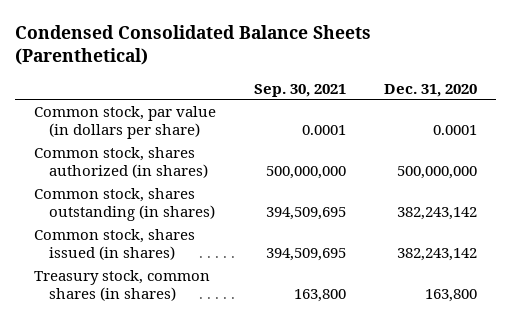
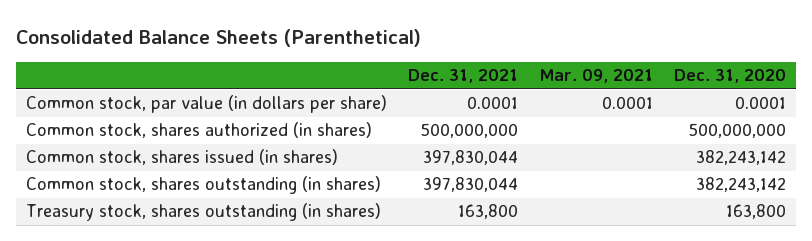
- Condensed Consolidated Balance Sheets (Parenthetical)
+ Consolidated Balance Sheets (Parenthetical)
- | Sep. 30, 2021 | Dec. 31, 2020
+ | Dec. 31, 2021 | Mar. 09, 2021 | Dec. 31, 2020
- Treasury stock, common shares (in shares) | 163,800 | 163,800
moved down: Common stock, shares outstanding (in shares) | 397,830,044 | | 382,243,142
+ Treasury stock, shares outstanding (in shares) | 163,800 | | 163,800

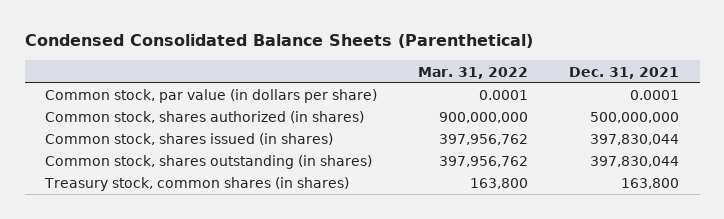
- Consolidated Balance Sheets (Parenthetical)
+ Condensed Consolidated Balance Sheets (Parenthetical)
- | Dec. 31, 2021 | Mar. 09, 2021 | Dec. 31, 2020
+ | Mar. 31, 2022 | Dec. 31, 2021
- Treasury stock, shares outstanding (in shares) | 163,800 | | 163,800
+ Treasury stock, common shares (in shares) | 163,800 | 163,800

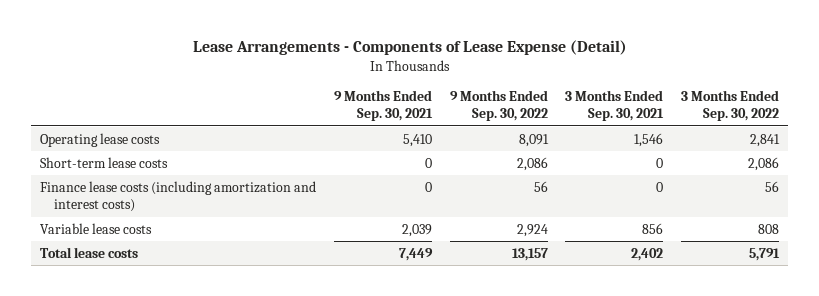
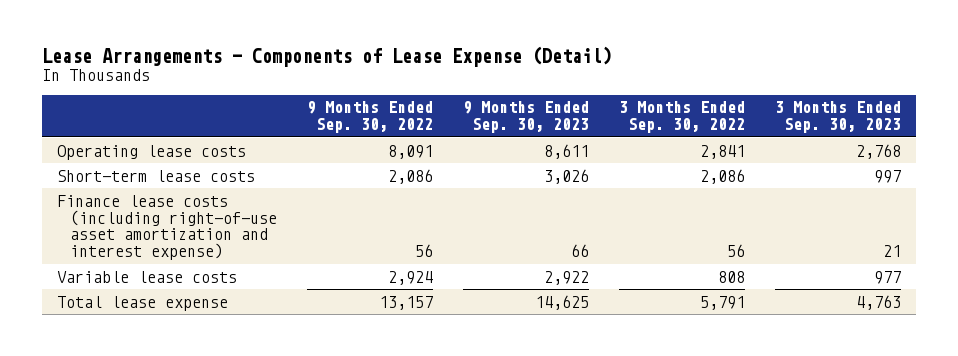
- | 9 Months Ended Sep. 30, 2021 | 9 Months Ended Sep. 30, 2022 | 3 Months Ended Sep. 30, 2021 | 3 Months Ended Sep. 30, 2022
+ | 9 Months Ended Sep. 30, 2022 | 9 Months Ended Sep. 30, 2023 | 3 Months Ended Sep. 30, 2022 | 3 Months Ended Sep. 30, 2023
- Finance lease costs (including amortization and interest costs) | 0 | 56 | 0 | 56
+ Finance lease costs (including right-of-use asset amortization and interest expense) | 56 | 66 | 56 | 21
- Total lease costs | 7,449 | 13,157 | 2,402 | 5,791
+ Total lease expense | 13,157 | 14,625 | 5,791 | 4,763

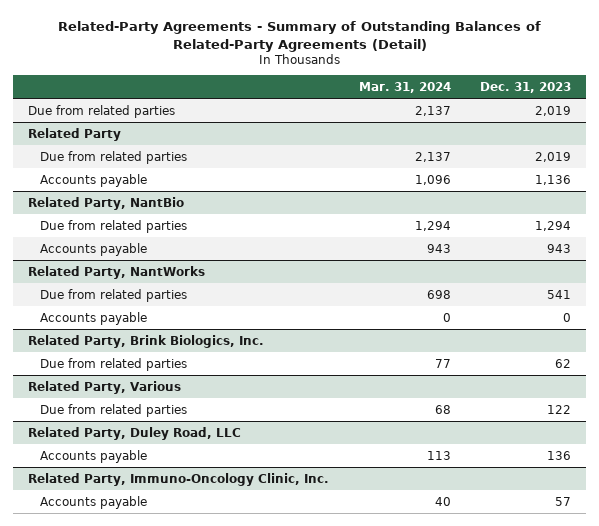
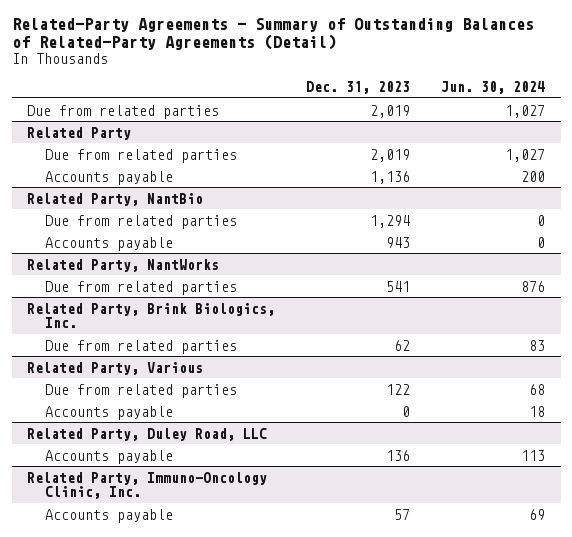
- | Mar. 31, 2024 | Dec. 31, 2023
+ | Dec. 31, 2023 | Jun. 30, 2024
@ Related Party, NantWorks
- Accounts payable | 0 | 0
@ Related Party, Various
+ Accounts payable | 0 | 18

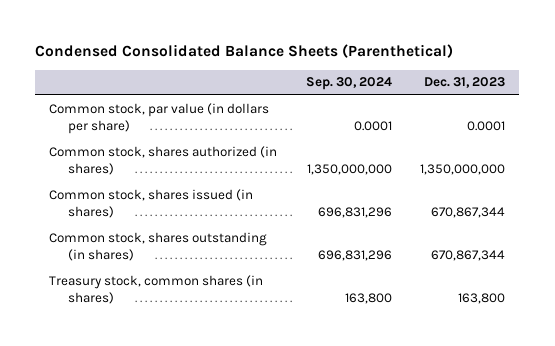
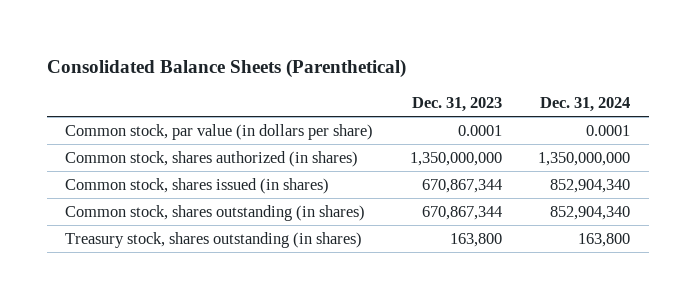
- Condensed Consolidated Balance Sheets (Parenthetical)
+ Consolidated Balance Sheets (Parenthetical)
- | Sep. 30, 2024 | Dec. 31, 2023
+ | Dec. 31, 2023 | Dec. 31, 2024
- Treasury stock, common shares (in shares) | 163,800 | 163,800
+ Treasury stock, shares outstanding (in shares) | 163,800 | 163,800

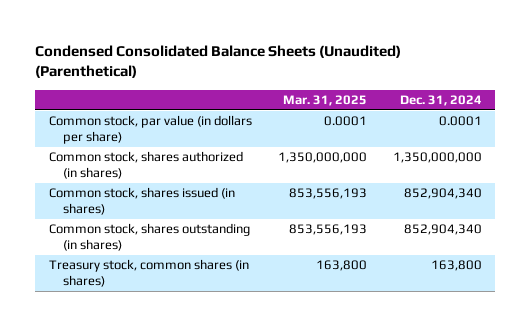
- Consolidated Balance Sheets (Parenthetical)
+ Condensed Consolidated Balance Sheets (Unaudited) (Parenthetical)
- | Dec. 31, 2023 | Dec. 31, 2024
+ | Mar. 31, 2025 | Dec. 31, 2024
- Treasury stock, shares outstanding (in shares) | 163,800 | 163,800
+ Treasury stock, common shares (in shares) | 163,800 | 163,800

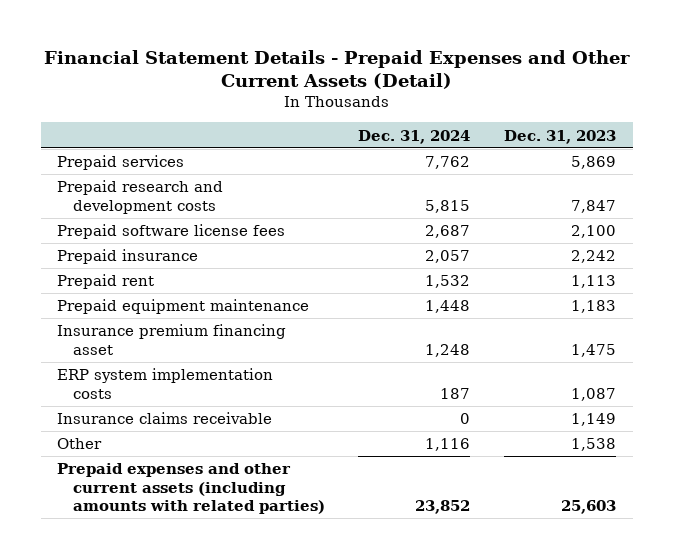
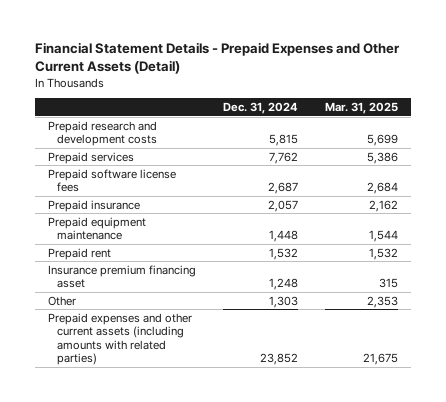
- | Dec. 31, 2024 | Dec. 31, 2023
+ | Dec. 31, 2024 | Mar. 31, 2025
moved down: Prepaid services | 7,762 | 5,386
moved down: Prepaid rent | 1,532 | 1,532
- ERP system implementation costs | 187 | 1,087
- Insurance claims receivable | 0 | 1,149
- Other | 1,116 | 1,538
+ Other | 1,303 | 2,353

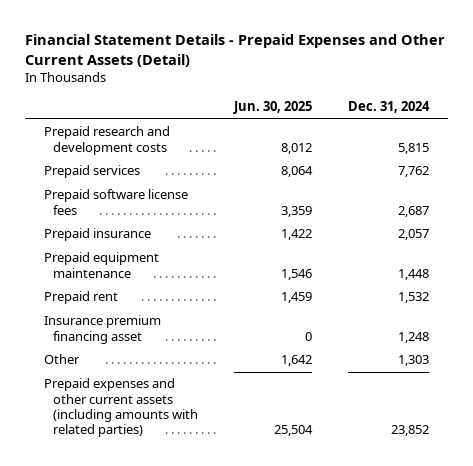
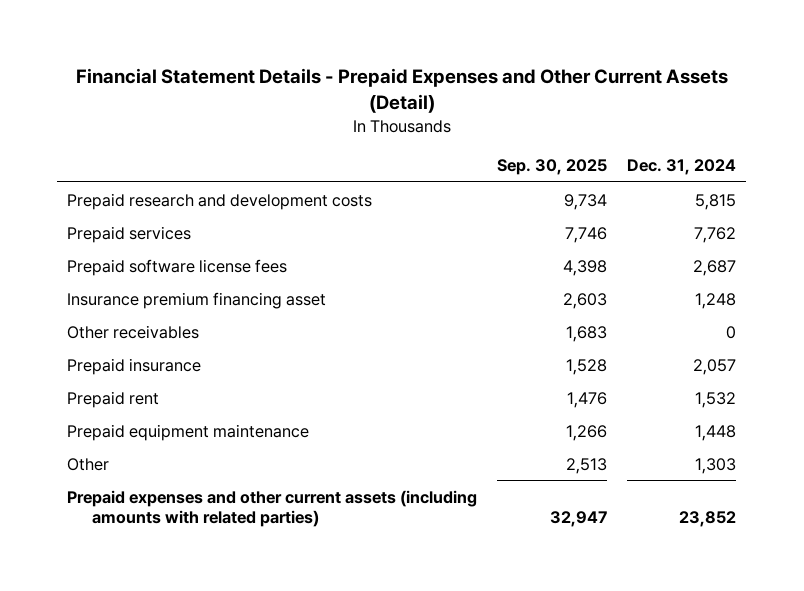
- | Jun. 30, 2025 | Dec. 31, 2024
+ | Sep. 30, 2025 | Dec. 31, 2024
moved up: Insurance premium financing asset | 2,603 | 1,248
+ Other receivables | 1,683 | 0
moved down: Prepaid equipment maintenance | 1,266 | 1,448

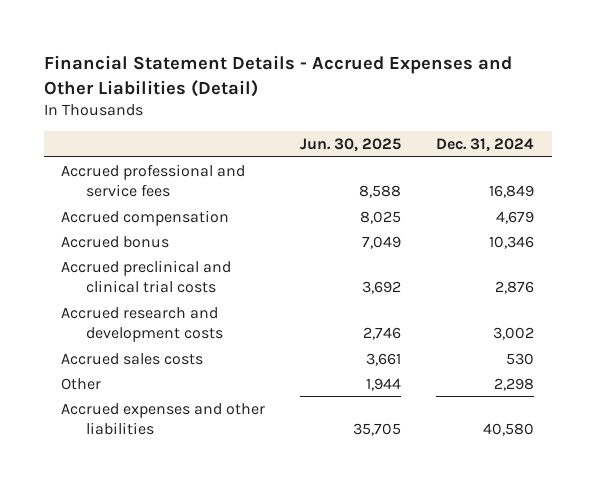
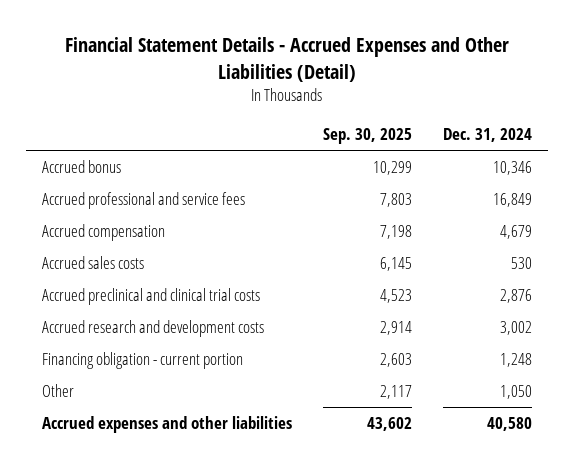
- | Jun. 30, 2025 | Dec. 31, 2024
+ | Sep. 30, 2025 | Dec. 31, 2024
moved up: Accrued bonus | 10,299 | 10,346
moved up: Accrued sales costs | 6,145 | 530
- Other | 1,944 | 2,298
+ Financing obligation - current portion | 2,603 | 1,248
+ Other | 2,117 | 1,050

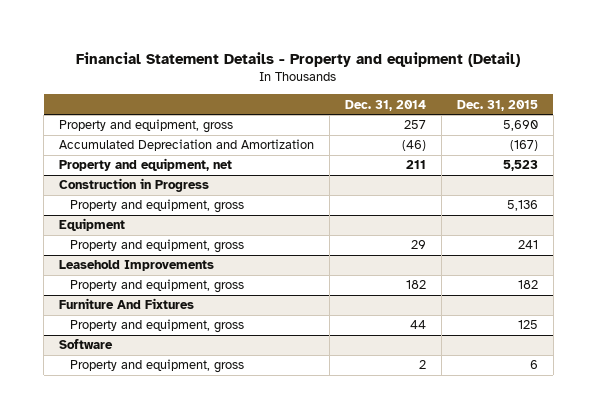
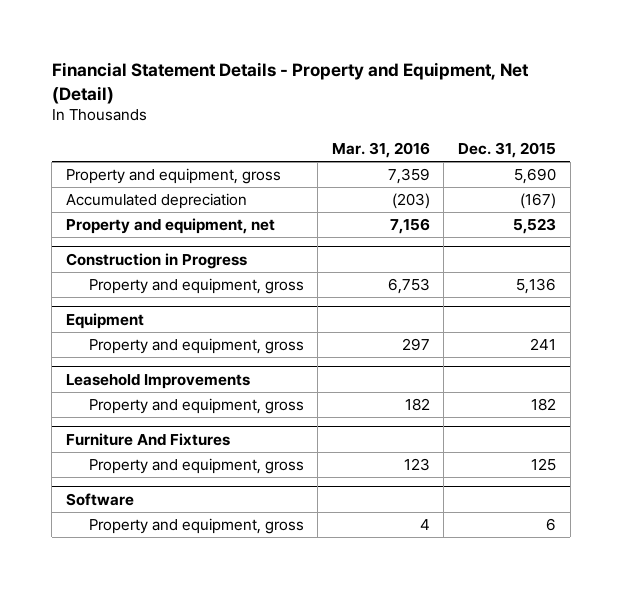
- Financial Statement Details - Property and equipment (Detail)
+ Financial Statement Details - Property and Equipment, Net (Detail)
- | Dec. 31, 2014 | Dec. 31, 2015
+ | Mar. 31, 2016 | Dec. 31, 2015
- Accumulated Depreciation and Amortization | (46) | (167)
+ Accumulated depreciation | (203) | (167)

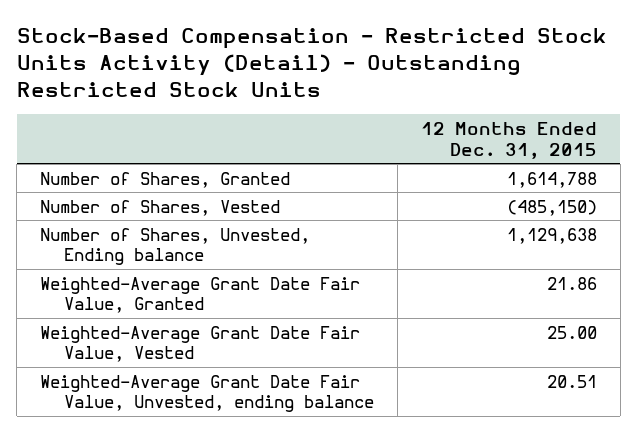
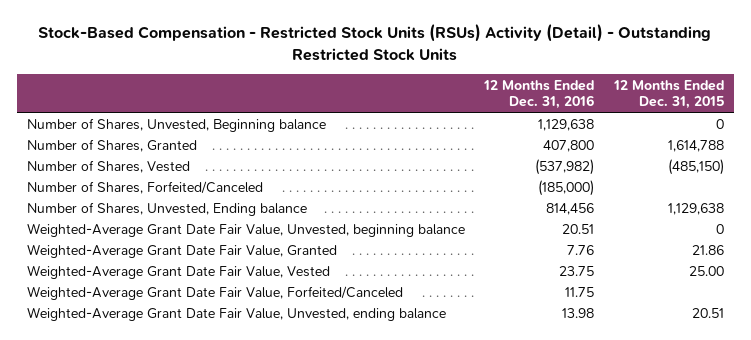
- Stock-Based Compensation - Restricted Stock Units Activity (Detail) - Outstanding Restricted Stock Units
+ Stock-Based Compensation - Restricted Stock Units (RSUs) Activity (Detail) - Outstanding Restricted Stock Units
- | 12 Months Ended Dec. 31, 2015
+ | 12 Months Ended Dec. 31, 2016 | 12 Months Ended Dec. 31, 2015
+ Number of Shares, Unvested, Beginning balance | 1,129,638 | 0
+ Number of Shares, Forfeited/Canceled | (185,000) |
+ Weighted-Average Grant Date Fair Value, Unvested, beginning balance | 20.51 | 0
+ Weighted-Average Grant Date Fair Value, Forfeited/Canceled | 11.75 |

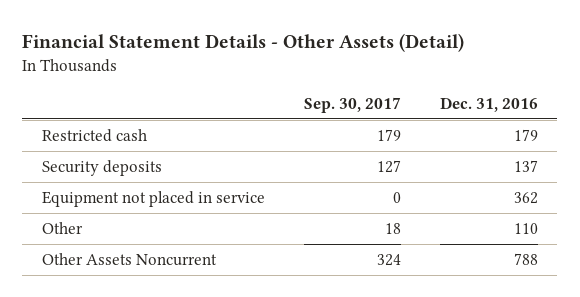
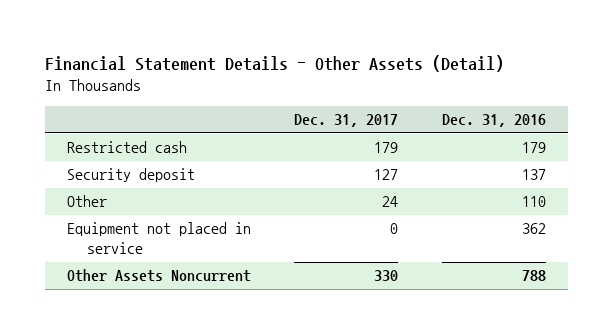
- | Sep. 30, 2017 | Dec. 31, 2016
+ | Dec. 31, 2017 | Dec. 31, 2016
- Security deposits | 127 | 137
+ Security deposit | 127 | 137
moved down: Equipment not placed in service | 0 | 362

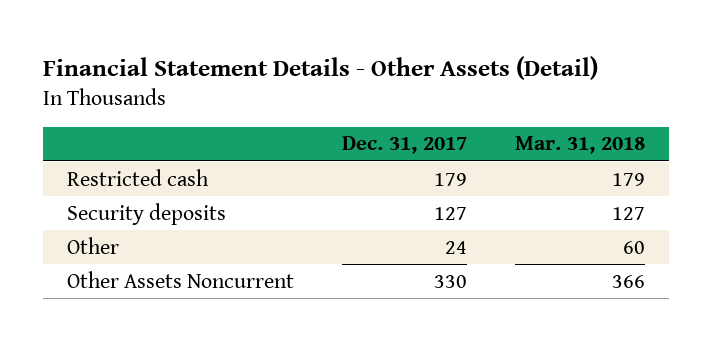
- | Dec. 31, 2017 | Dec. 31, 2016
+ | Dec. 31, 2017 | Mar. 31, 2018
- Security deposit | 127 | 137
+ Security deposits | 127 | 127
- Equipment not placed in service | 0 | 362

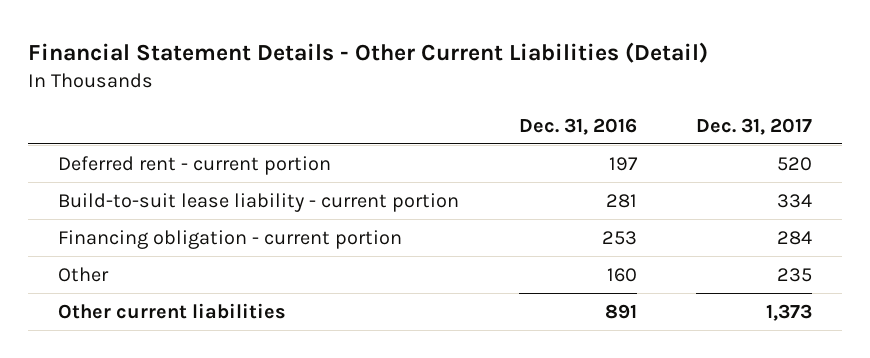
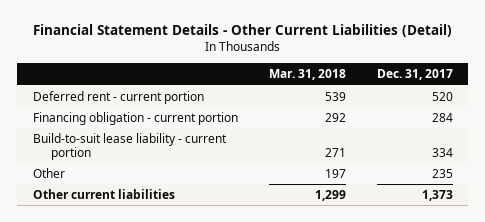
- | Dec. 31, 2016 | Dec. 31, 2017
+ | Mar. 31, 2018 | Dec. 31, 2017
moved down: Build-to-suit lease liability - current portion | 271 | 334

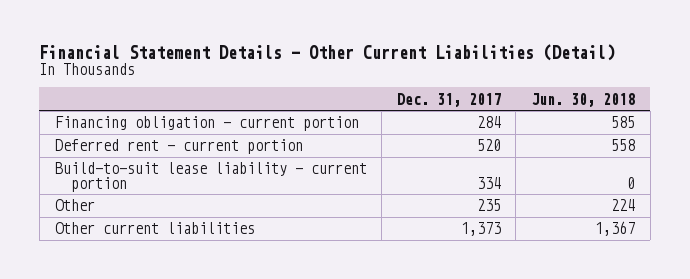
- | Mar. 31, 2018 | Dec. 31, 2017
+ | Dec. 31, 2017 | Jun. 30, 2018
moved down: Deferred rent - current portion | 520 | 558

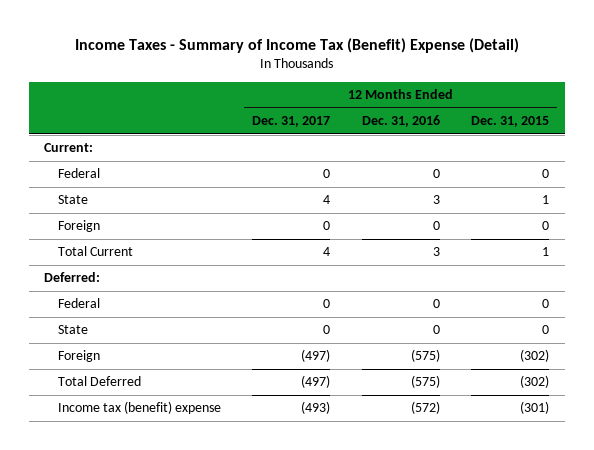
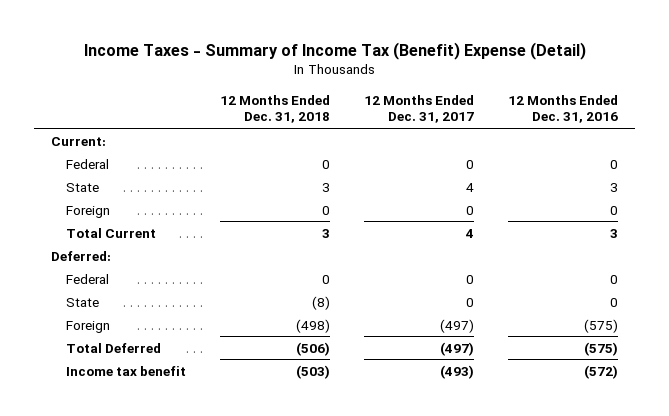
- | 12 Months Ended Dec. 31, 2017 | 12 Months Ended Dec. 31, 2016 | 12 Months Ended Dec. 31, 2015
+ | 12 Months Ended Dec. 31, 2018 | 12 Months Ended Dec. 31, 2017 | 12 Months Ended Dec. 31, 2016
- Income tax (benefit) expense | (493) | (572) | (301)
+ Income tax benefit | (503) | (493) | (572)

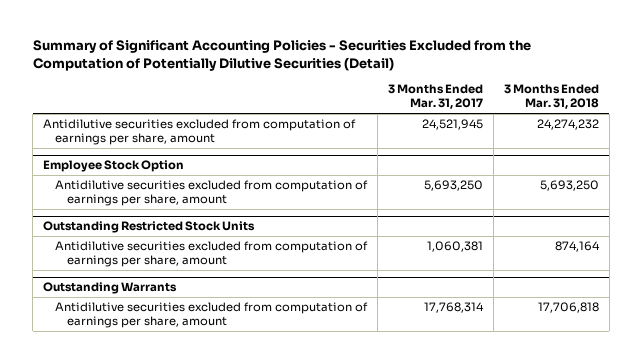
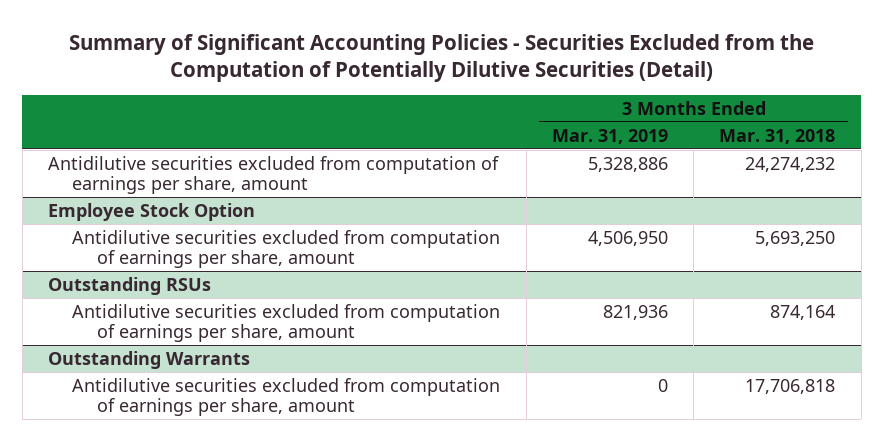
- | 3 Months Ended Mar. 31, 2017 | 3 Months Ended Mar. 31, 2018
+ | 3 Months Ended Mar. 31, 2019 | 3 Months Ended Mar. 31, 2018
- Outstanding Restricted Stock Units
+ Outstanding RSUs

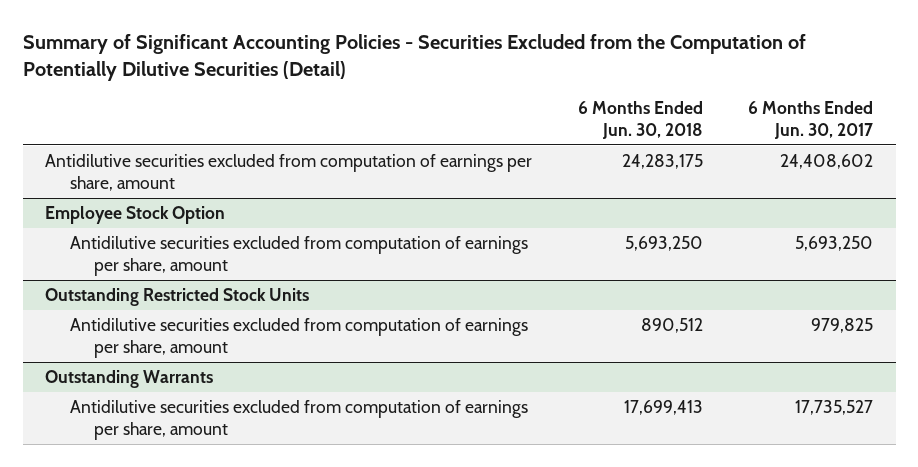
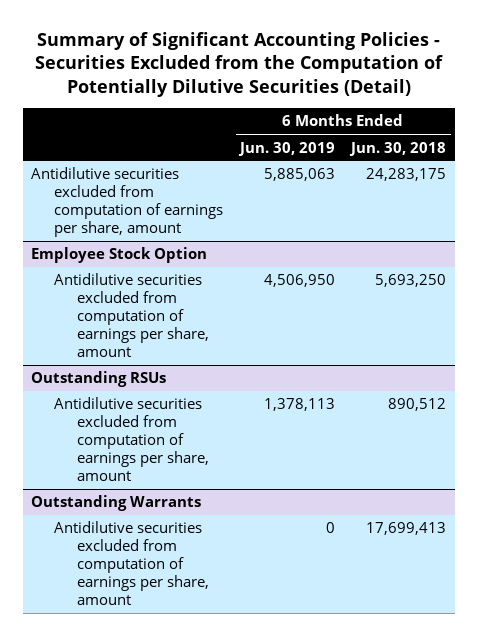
- | 6 Months Ended Jun. 30, 2018 | 6 Months Ended Jun. 30, 2017
+ | 6 Months Ended Jun. 30, 2019 | 6 Months Ended Jun. 30, 2018
- Outstanding Restricted Stock Units
+ Outstanding RSUs

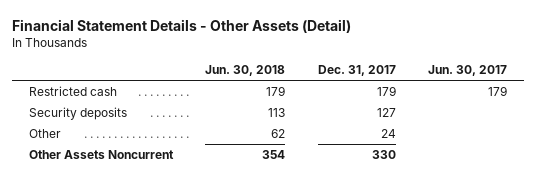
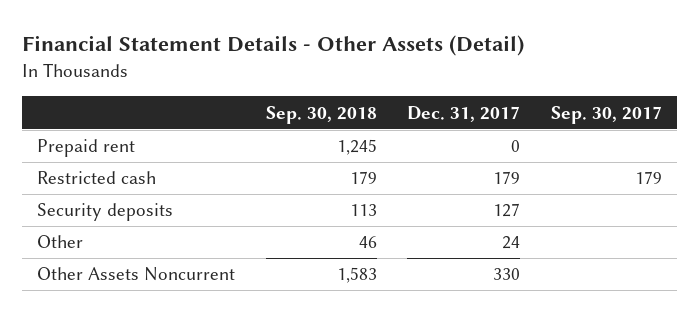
- | Jun. 30, 2018 | Dec. 31, 2017 | Jun. 30, 2017
+ | Sep. 30, 2018 | Dec. 31, 2017 | Sep. 30, 2017
+ Prepaid rent | 1,245 | 0 |

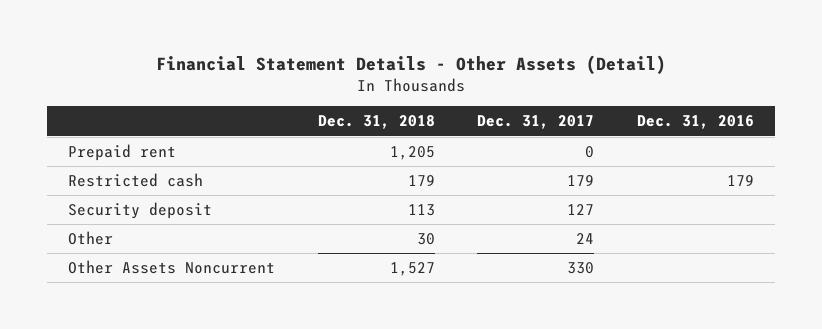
- | Sep. 30, 2018 | Dec. 31, 2017 | Sep. 30, 2017
+ | Dec. 31, 2018 | Dec. 31, 2017 | Dec. 31, 2016
- Security deposits | 113 | 127 |
+ Security deposit | 113 | 127 |

